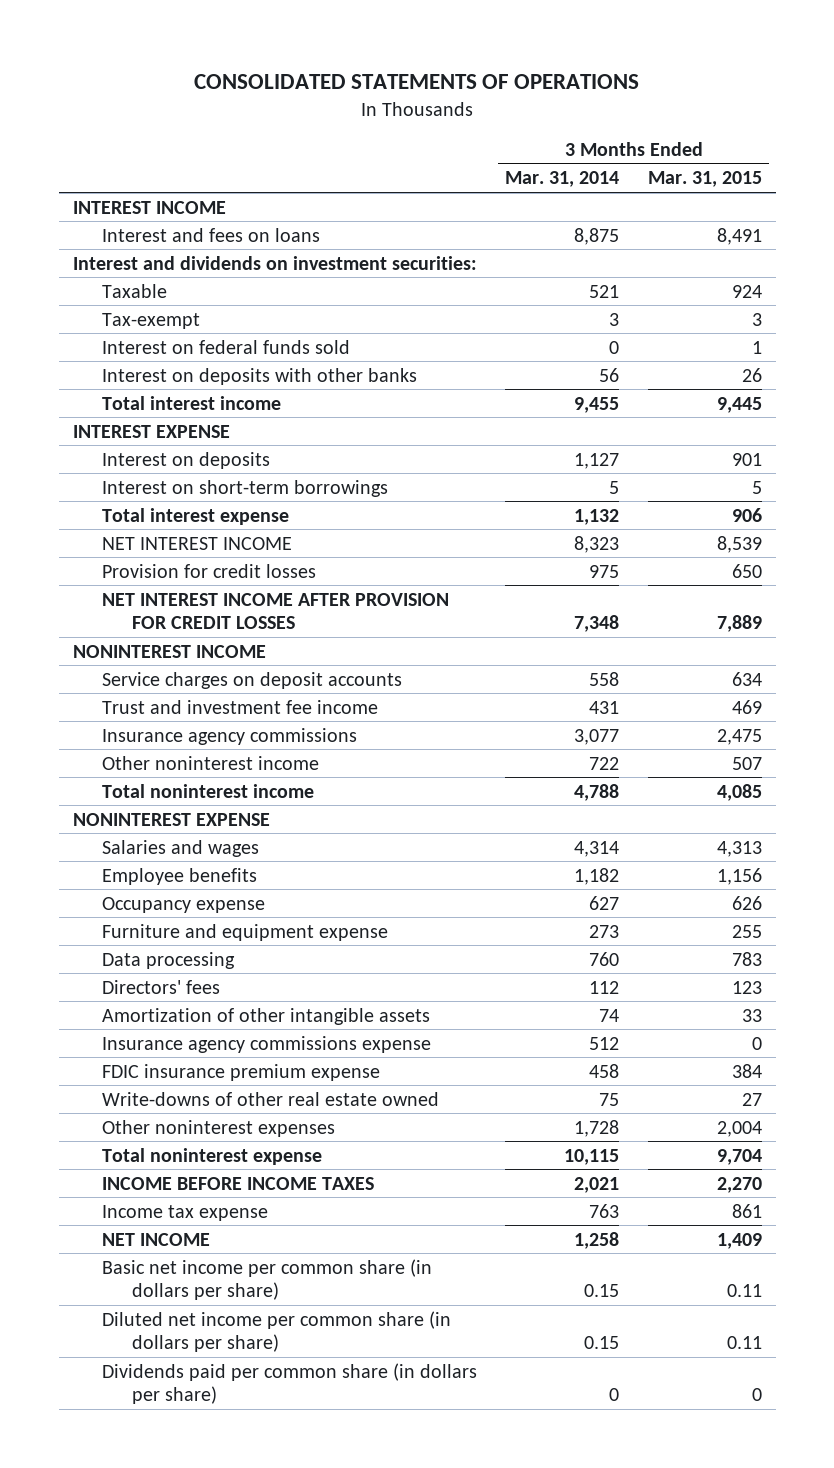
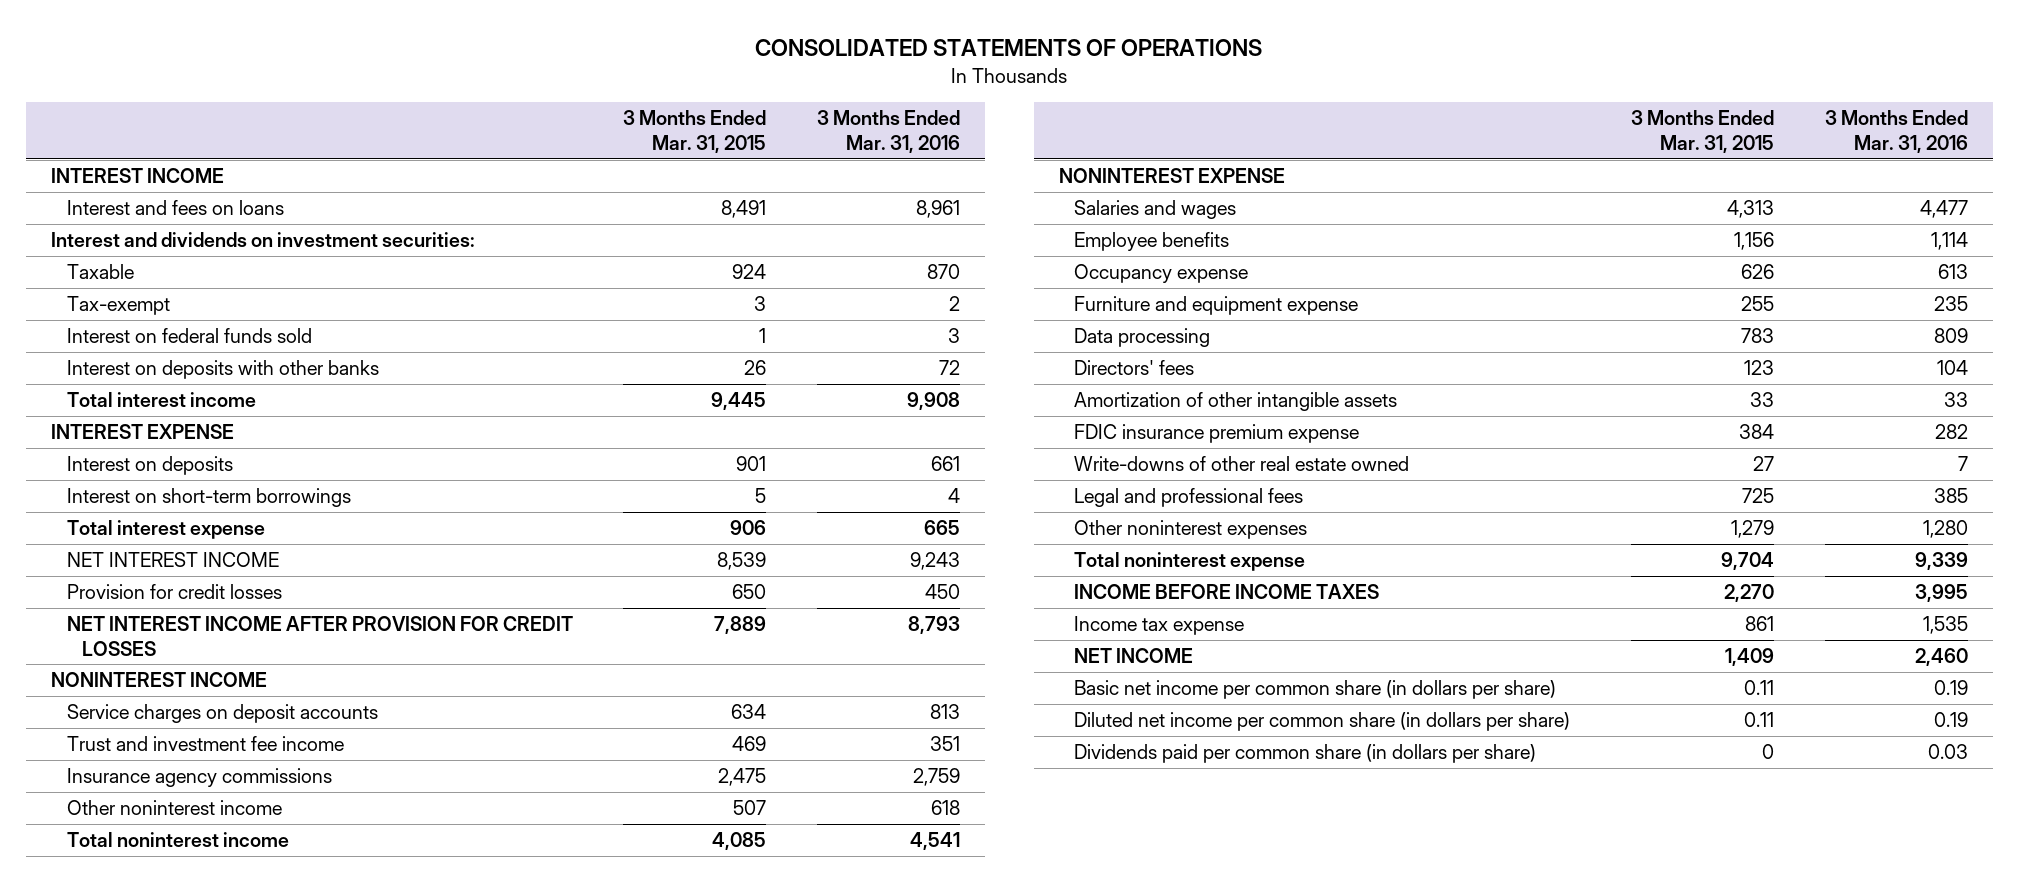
- | 3 Months Ended Mar. 31, 2014 | 3 Months Ended Mar. 31, 2015
+ | 3 Months Ended Mar. 31, 2015 | 3 Months Ended Mar. 31, 2016
- Insurance agency commissions expense | 512 | 0
- Other noninterest expenses | 1,728 | 2,004
+ Legal and professional fees | 725 | 385
+ Other noninterest expenses | 1,279 | 1,280

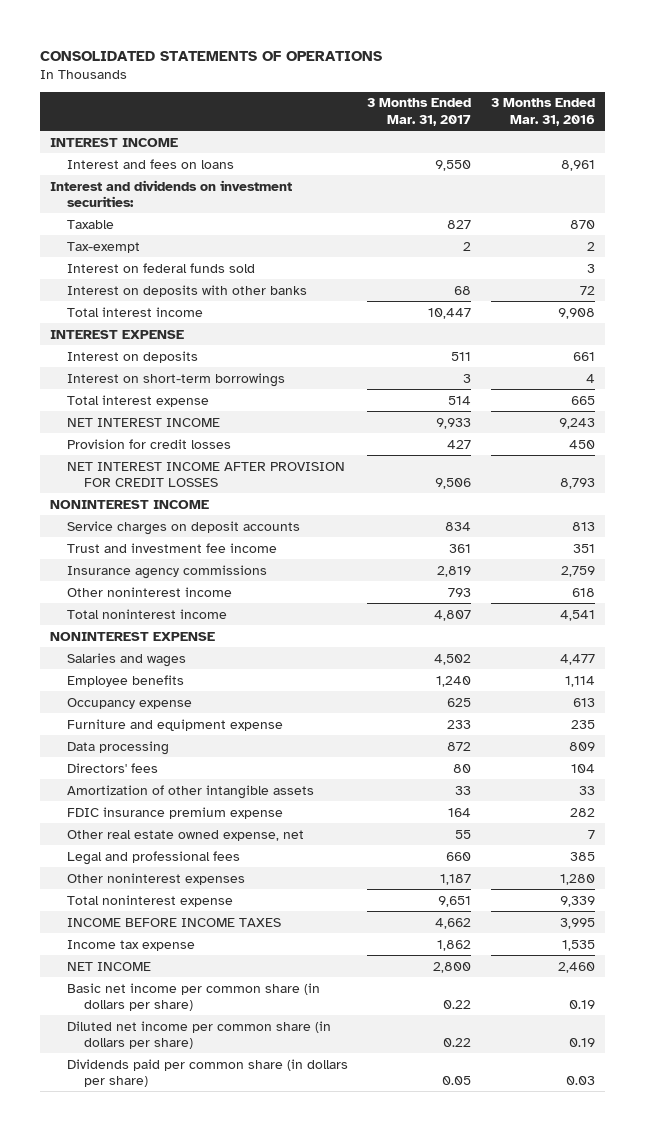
- | 3 Months Ended Mar. 31, 2015 | 3 Months Ended Mar. 31, 2016
+ | 3 Months Ended Mar. 31, 2017 | 3 Months Ended Mar. 31, 2016
- Write-downs of other real estate owned | 27 | 7
+ Other real estate owned expense, net | 55 | 7

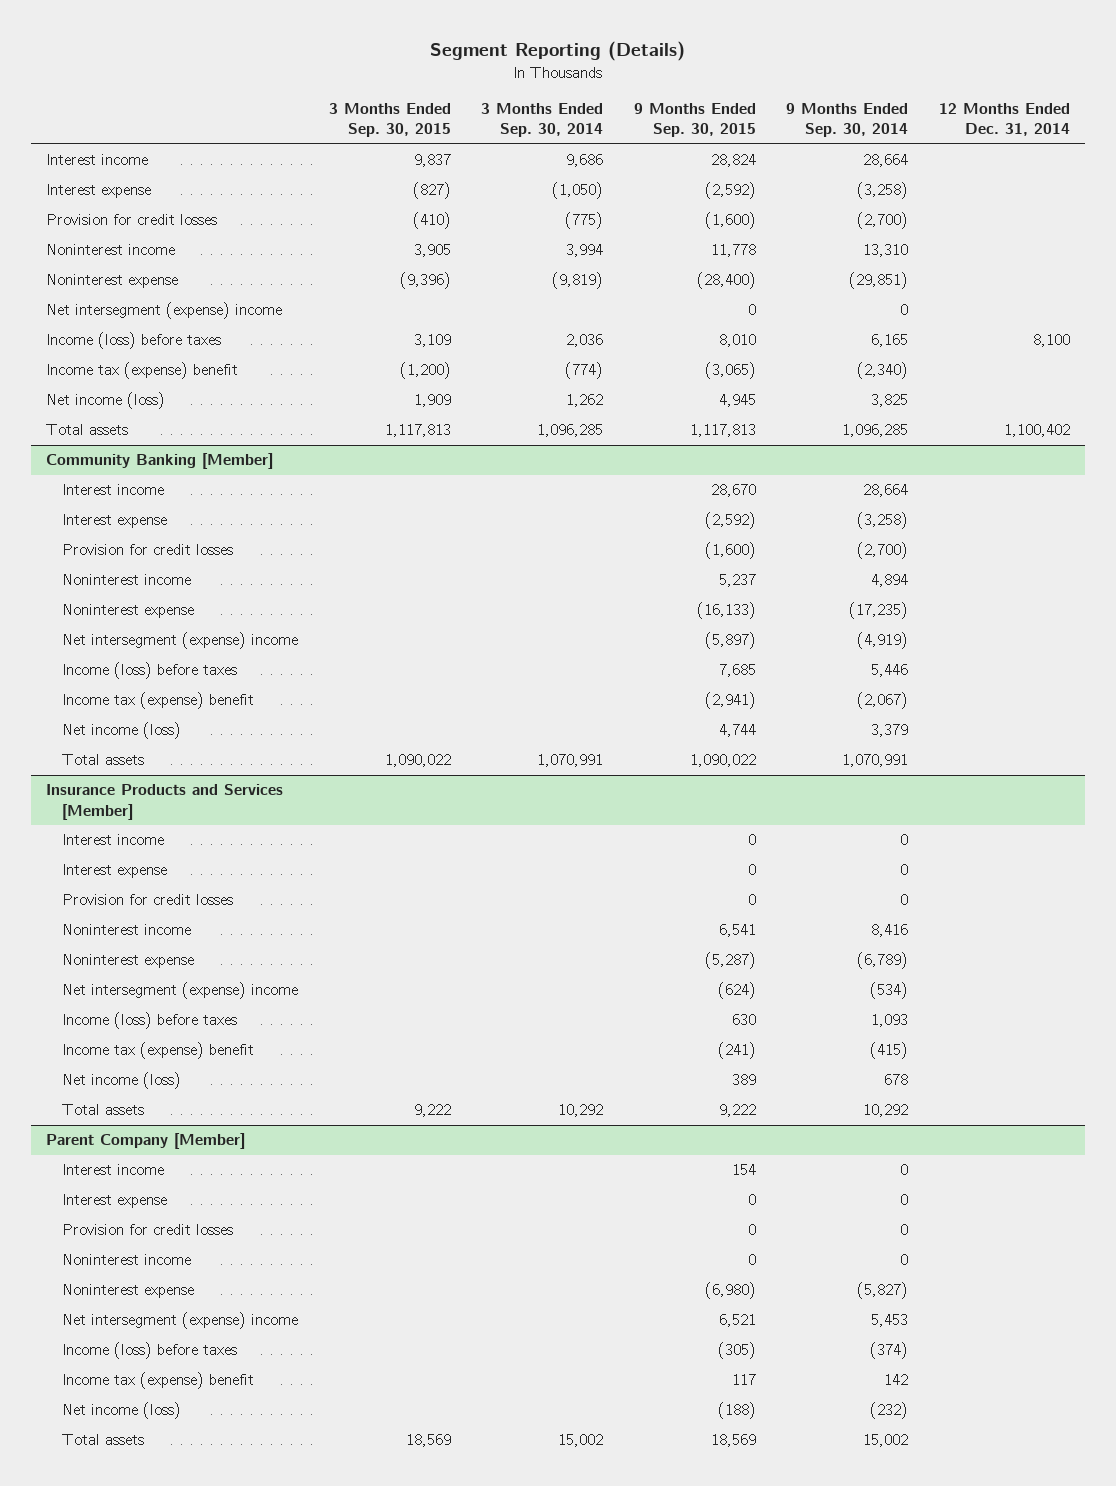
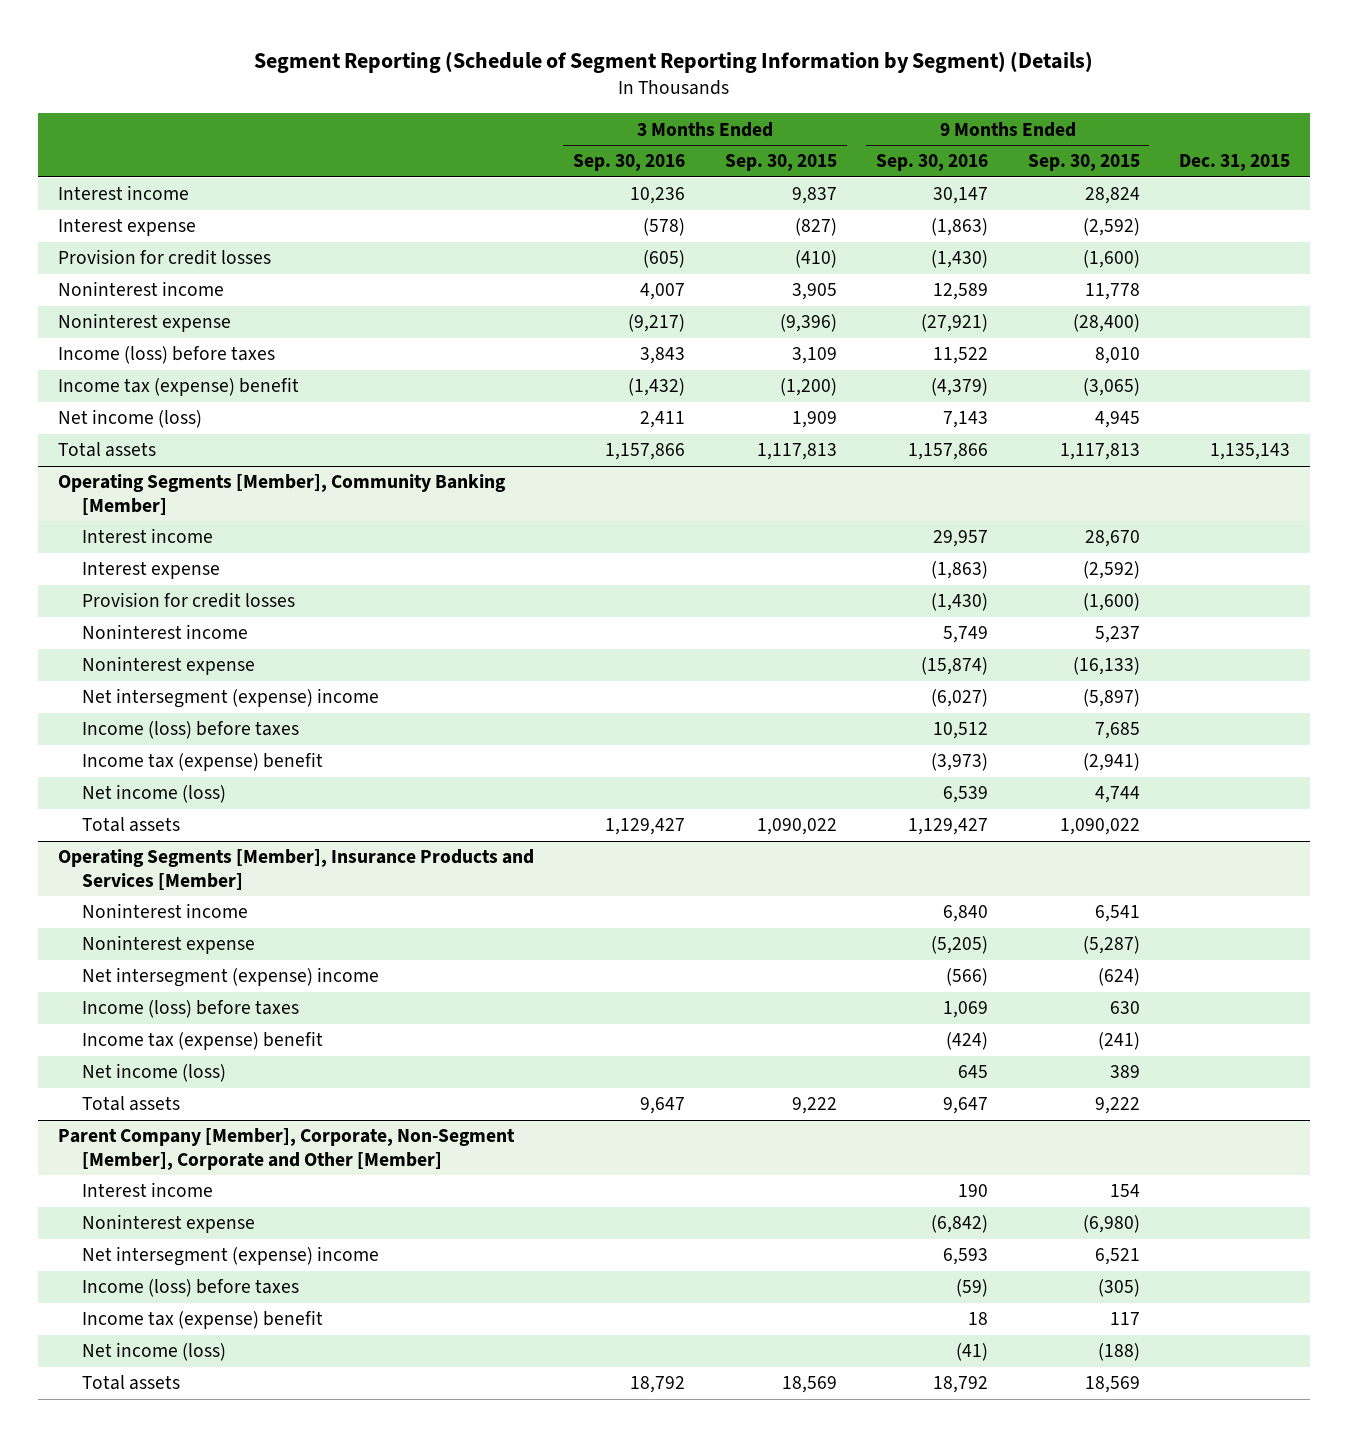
- Segment Reporting (Details)
+ Segment Reporting (Schedule of Segment Reporting Information by Segment) (Details)
- | 3 Months Ended Sep. 30, 2015 | 3 Months Ended Sep. 30, 2014 | 9 Months Ended Sep. 30, 2015 | 9 Months Ended Sep. 30, 2014 | 12 Months Ended Dec. 31, 2014
+ | 3 Months Ended Sep. 30, 2016 | 3 Months Ended Sep. 30, 2015 | 9 Months Ended Sep. 30, 2016 | 9 Months Ended Sep. 30, 2015 | Dec. 31, 2015
- Net intersegment (expense) income | | | 0 | 0 |
- Community Banking [Member]
+ Operating Segments [Member], Community Banking [Member]
- Insurance Products and Services [Member]
- Interest income | | | 0 | 0 |
- Interest expense | | | 0 | 0 |
- Provision for credit losses | | | 0 | 0 |
+ Operating Segments [Member], Insurance Products and Services [Member]
- Parent Company [Member]
+ Parent Company [Member], Corporate, Non-Segment [Member], Corporate and Other [Member]
- Interest expense | | | 0 | 0 |
- Provision for credit losses | | | 0 | 0 |
- Noninterest income | | | 0 | 0 |

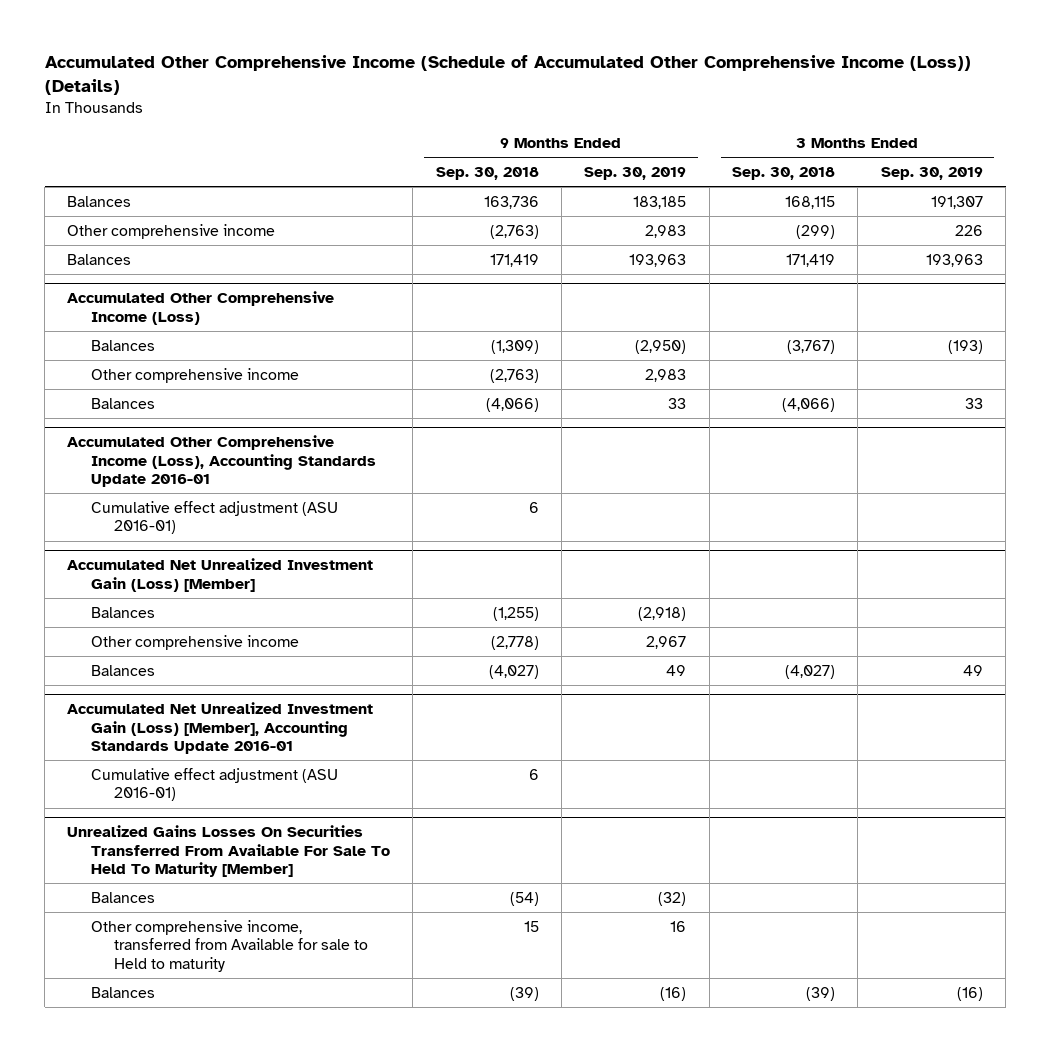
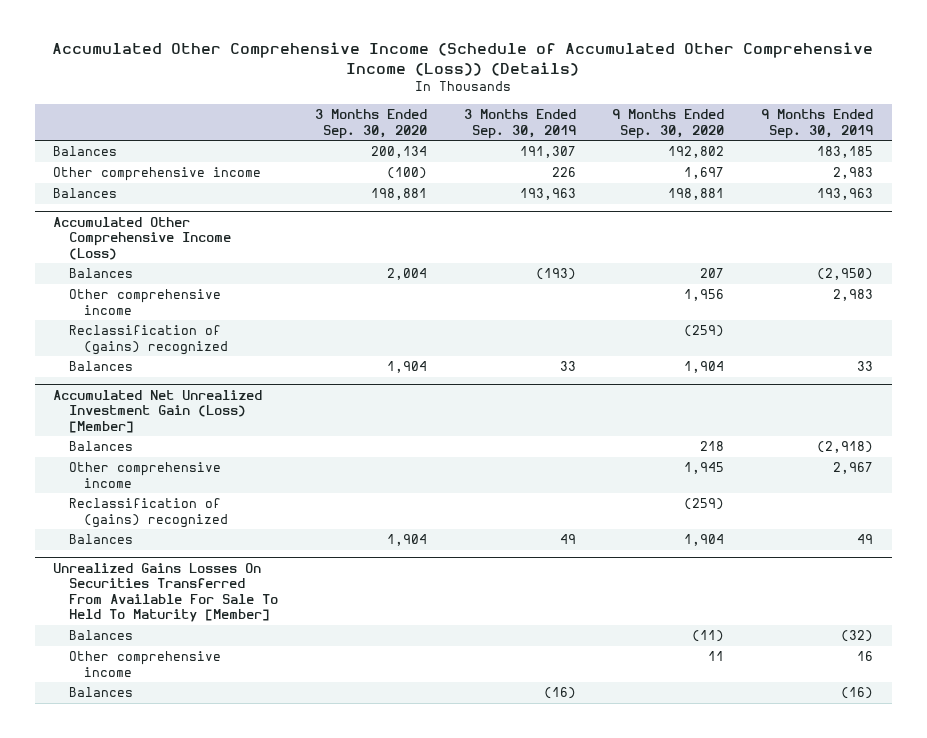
- | 9 Months Ended Sep. 30, 2018 | 9 Months Ended Sep. 30, 2019 | 3 Months Ended Sep. 30, 2018 | 3 Months Ended Sep. 30, 2019
+ | 3 Months Ended Sep. 30, 2020 | 3 Months Ended Sep. 30, 2019 | 9 Months Ended Sep. 30, 2020 | 9 Months Ended Sep. 30, 2019
@ Accumulated Other Comprehensive Income (Loss)
+ Reclassification of (gains) recognized | | | (259) |
- Accumulated Other Comprehensive Income (Loss), Accounting Standards Update 2016-01
- Cumulative effect adjustment (ASU 2016-01) | 6 | | |
@ Accumulated Net Unrealized Investment Gain (Loss) [Member]
+ Reclassification of (gains) recognized | | | (259) |
- Accumulated Net Unrealized Investment Gain (Loss) [Member], Accounting Standards Update 2016-01
- Cumulative effect adjustment (ASU 2016-01) | 6 | | |
@ Unrealized Gains Losses On Securities Transferred From Available For Sale To Held To Maturity [Member]
- Other comprehensive income, transferred from Available for sale to Held to maturity | 15 | 16 | |
+ Other comprehensive income | | | 11 | 16

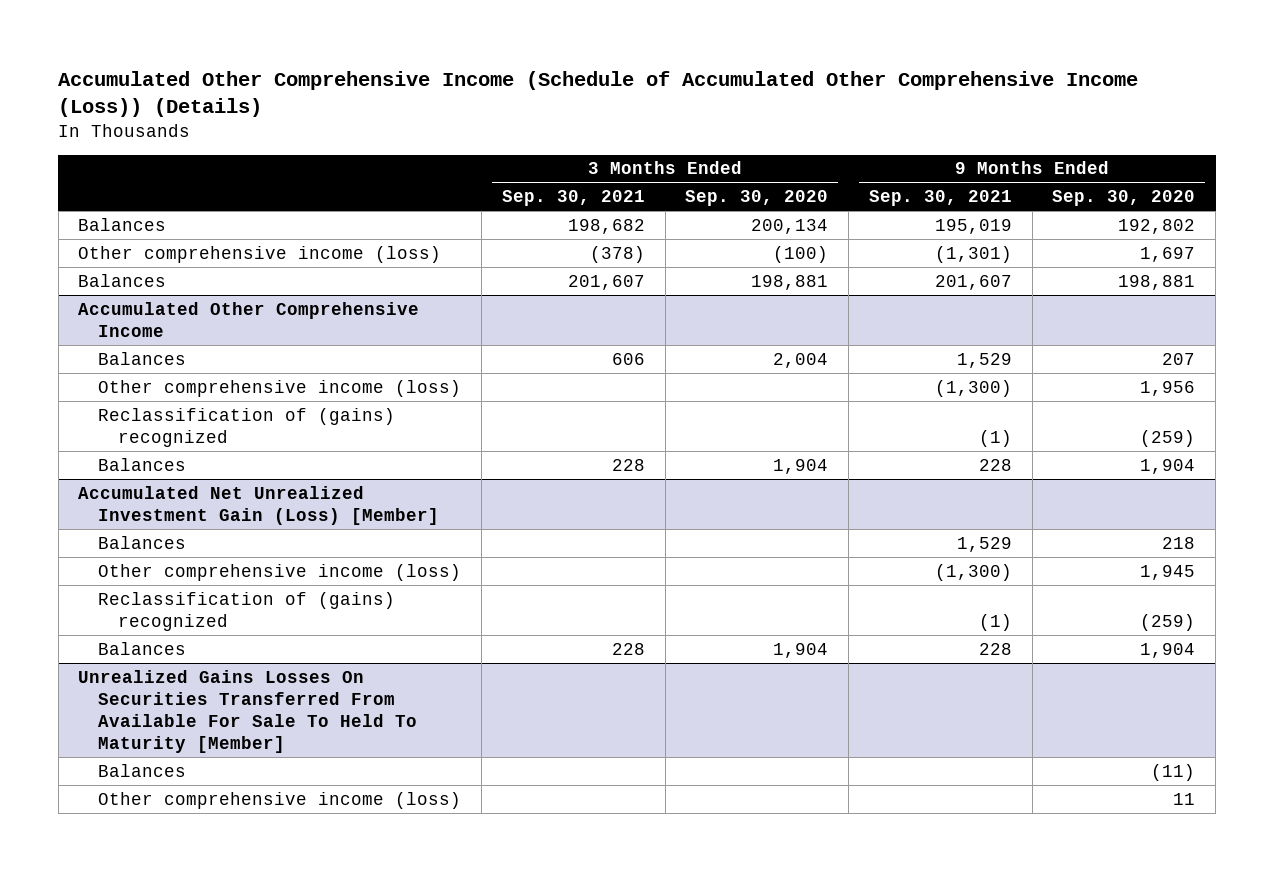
- | 3 Months Ended Sep. 30, 2020 | 3 Months Ended Sep. 30, 2019 | 9 Months Ended Sep. 30, 2020 | 9 Months Ended Sep. 30, 2019
+ | 3 Months Ended Sep. 30, 2021 | 3 Months Ended Sep. 30, 2020 | 9 Months Ended Sep. 30, 2021 | 9 Months Ended Sep. 30, 2020
- Other comprehensive income | (100) | 226 | 1,697 | 2,983
+ Other comprehensive income (loss) | (378) | (100) | (1,301) | 1,697
- Accumulated Other Comprehensive Income (Loss)
+ Accumulated Other Comprehensive Income
- Other comprehensive income | | | 1,956 | 2,983
+ Other comprehensive income (loss) | | | (1,300) | 1,956
@ Accumulated Net Unrealized Investment Gain (Loss) [Member]
- Other comprehensive income | | | 1,945 | 2,967
+ Other comprehensive income (loss) | | | (1,300) | 1,945
@ Unrealized Gains Losses On Securities Transferred From Available For Sale To Held To Maturity [Member]
- Other comprehensive income | | | 11 | 16
- Balances | | (16) | | (16)
+ Other comprehensive income (loss) | | | | 11

